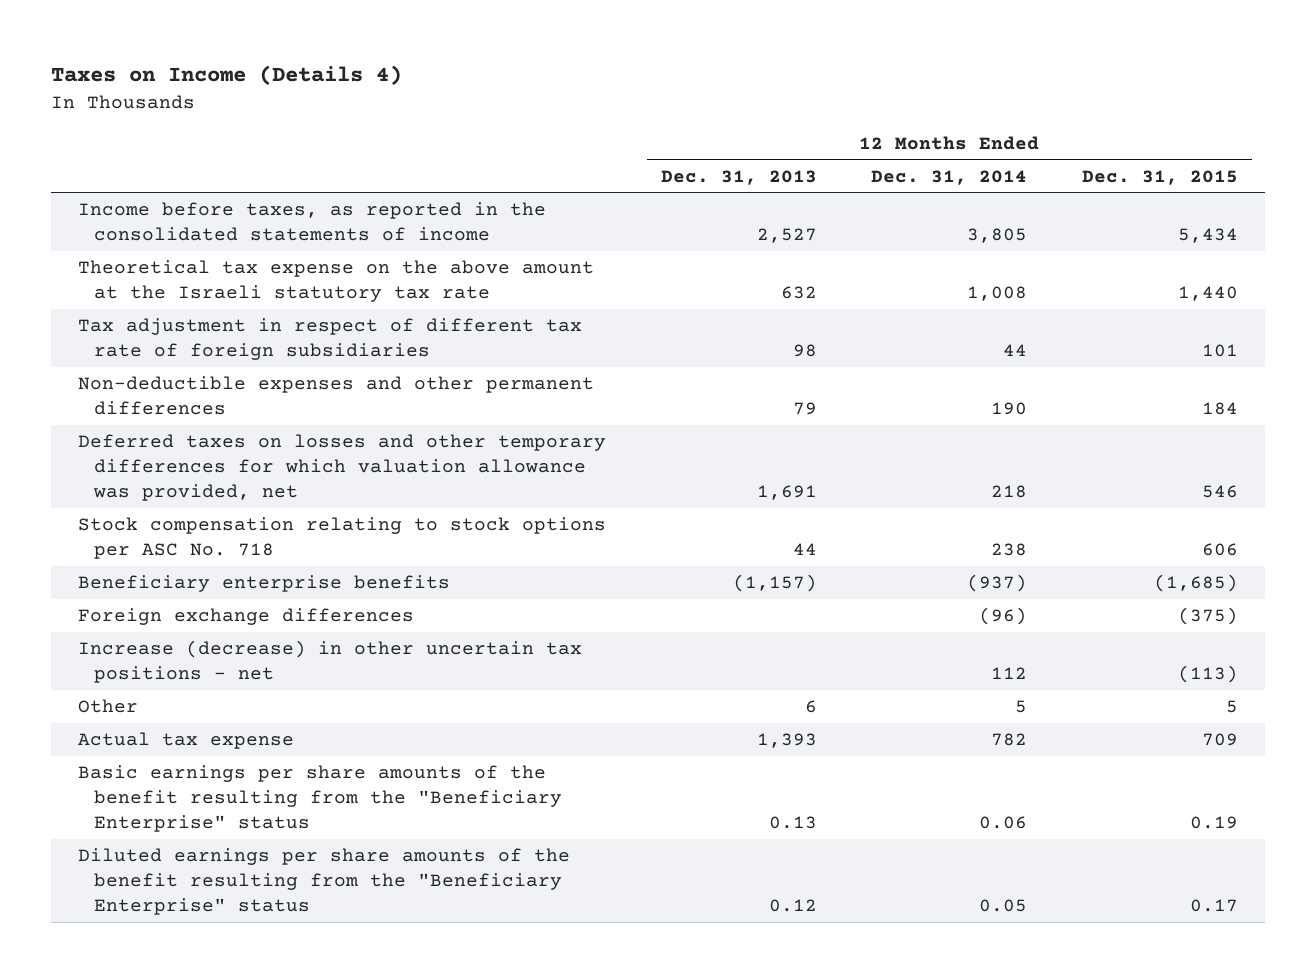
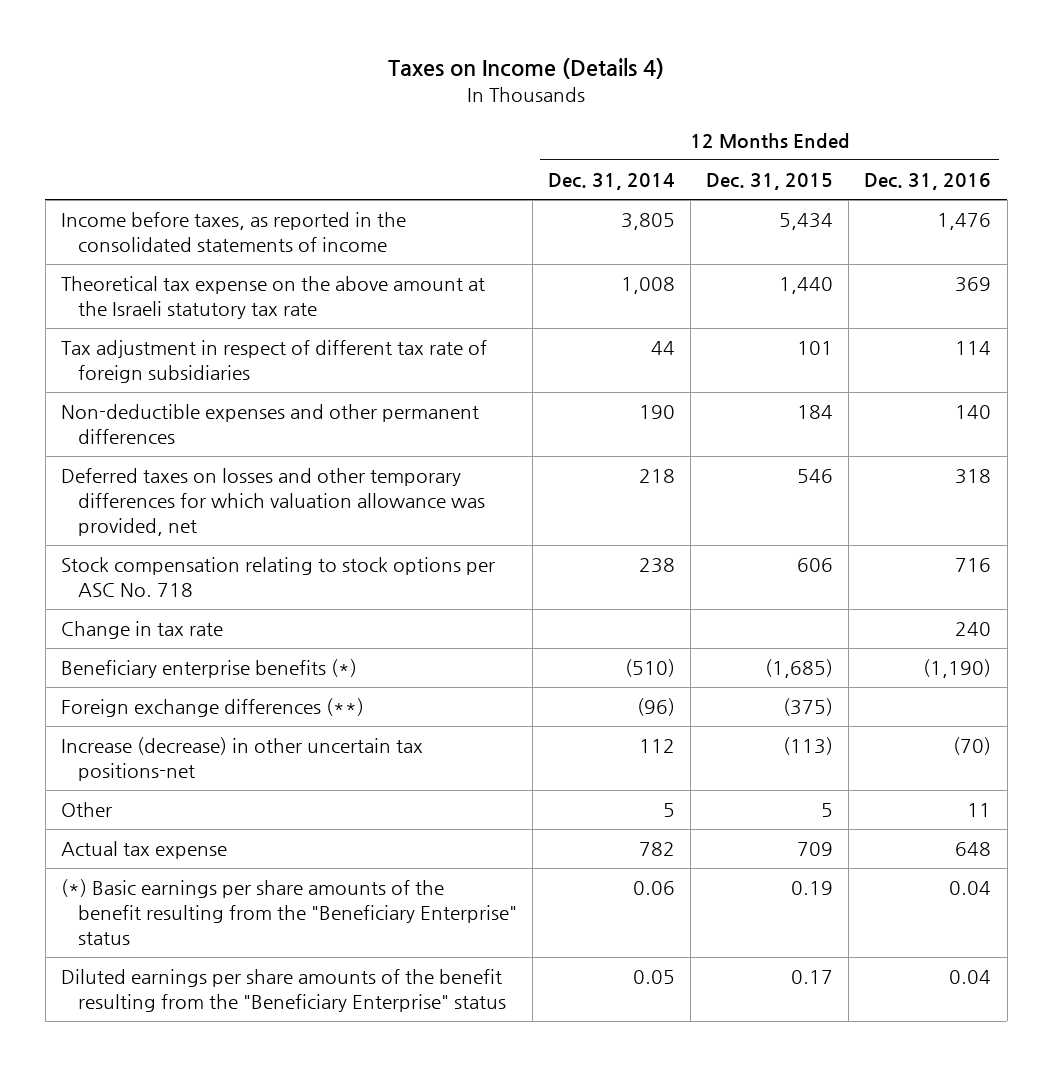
- | 12 Months Ended Dec. 31, 2013 | 12 Months Ended Dec. 31, 2014 | 12 Months Ended Dec. 31, 2015
+ | 12 Months Ended Dec. 31, 2014 | 12 Months Ended Dec. 31, 2015 | 12 Months Ended Dec. 31, 2016
- Beneficiary enterprise benefits | (1,157) | (937) | (1,685)
- Foreign exchange differences | | (96) | (375)
- Increase (decrease) in other uncertain tax positions - net | | 112 | (113)
+ Change in tax rate | | | 240
+ Beneficiary enterprise benefits (*) | (510) | (1,685) | (1,190)
+ Foreign exchange differences (**) | (96) | (375) |
+ Increase (decrease) in other uncertain tax positions-net | 112 | (113) | (70)
- Basic earnings per share amounts of the benefit resulting from the "Beneficiary Enterprise" status | 0.13 | 0.06 | 0.19
+ (*) Basic earnings per share amounts of the benefit resulting from the "Beneficiary Enterprise" status | 0.06 | 0.19 | 0.04

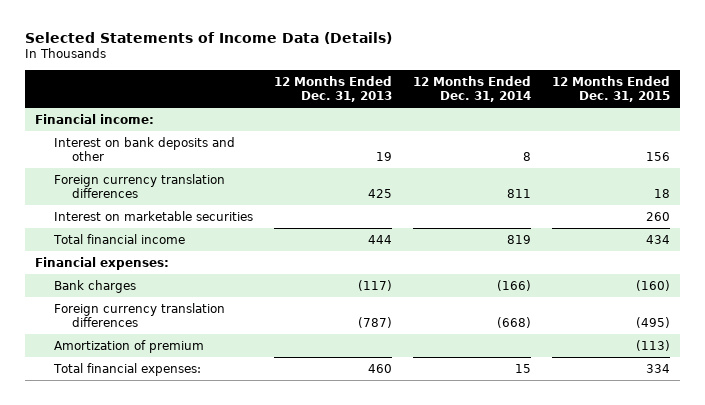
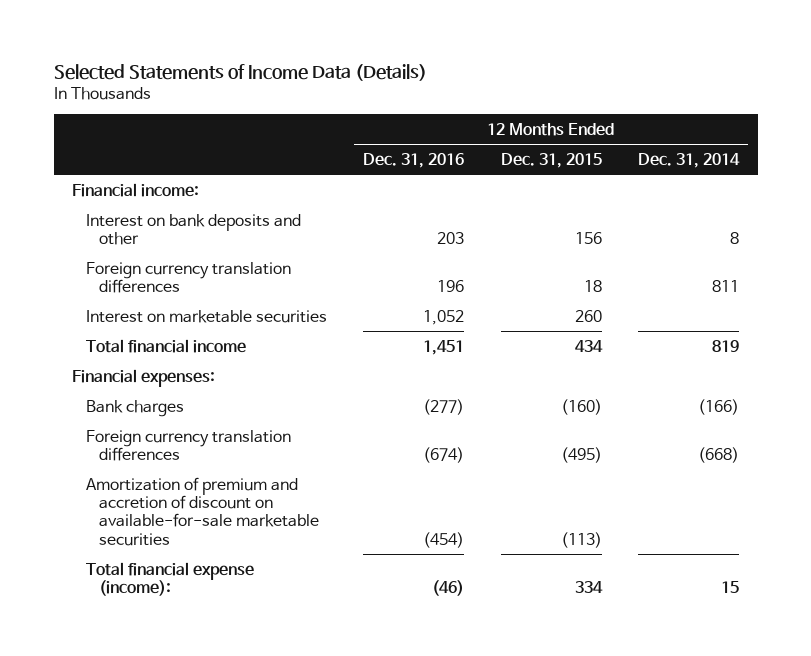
- | 12 Months Ended Dec. 31, 2013 | 12 Months Ended Dec. 31, 2014 | 12 Months Ended Dec. 31, 2015
+ | 12 Months Ended Dec. 31, 2016 | 12 Months Ended Dec. 31, 2015 | 12 Months Ended Dec. 31, 2014
- Amortization of premium | | | (113)
- Total financial expenses: | 460 | 15 | 334
+ Amortization of premium and accretion of discount on available-for-sale marketable securities | (454) | (113) |
+ Total financial expense (income): | (46) | 334 | 15

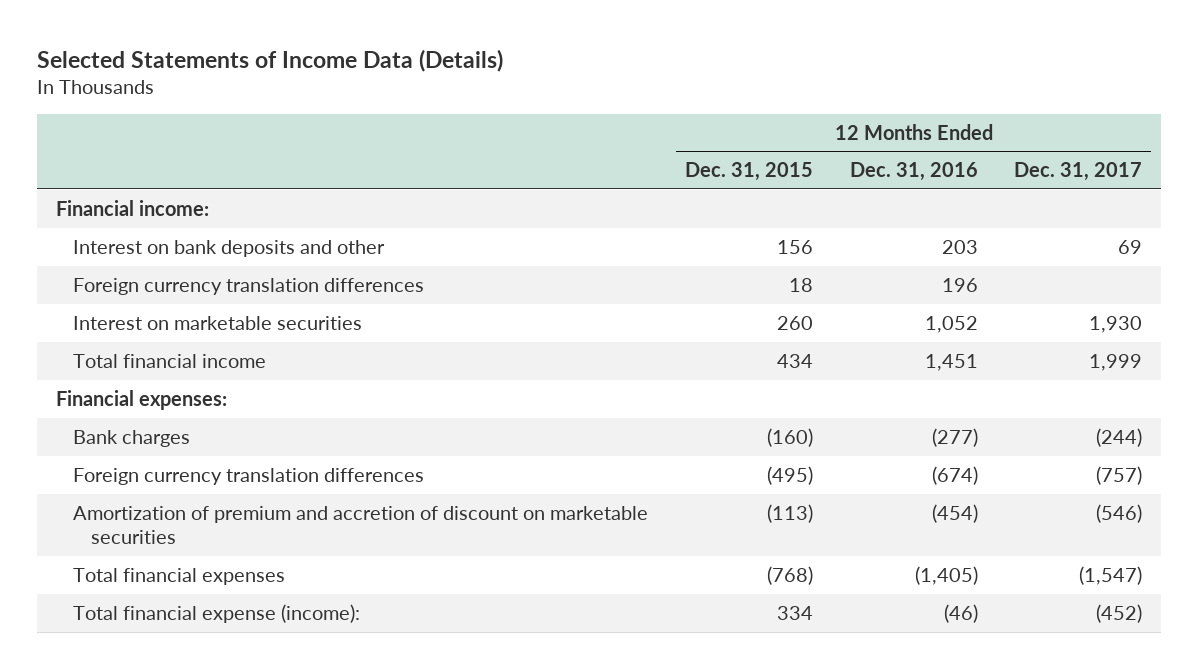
- | 12 Months Ended Dec. 31, 2016 | 12 Months Ended Dec. 31, 2015 | 12 Months Ended Dec. 31, 2014
+ | 12 Months Ended Dec. 31, 2015 | 12 Months Ended Dec. 31, 2016 | 12 Months Ended Dec. 31, 2017
- Amortization of premium and accretion of discount on available-for-sale marketable securities | (454) | (113) |
+ Amortization of premium and accretion of discount on marketable securities | (113) | (454) | (546)
+ Total financial expenses | (768) | (1,405) | (1,547)

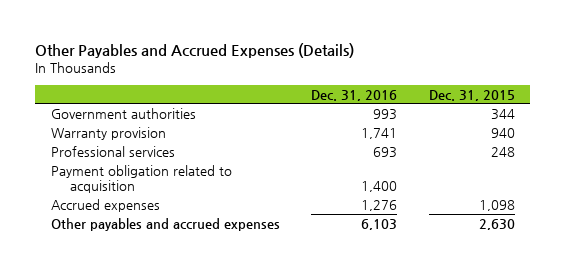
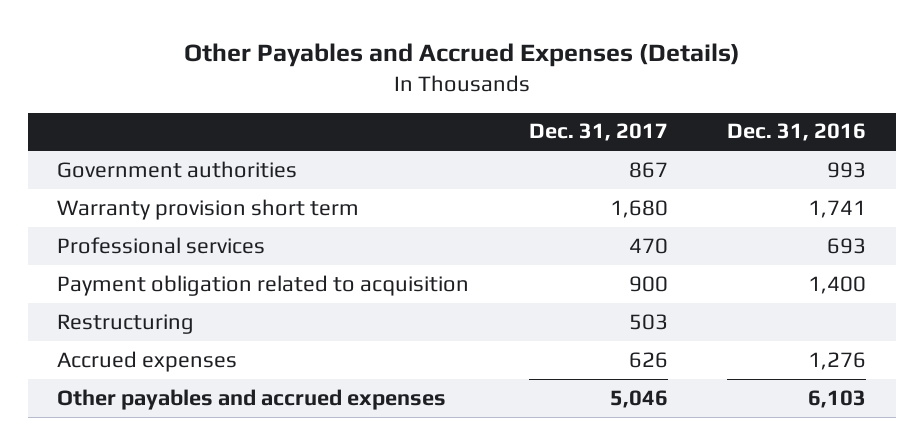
- | Dec. 31, 2016 | Dec. 31, 2015
+ | Dec. 31, 2017 | Dec. 31, 2016
- Warranty provision | 1,741 | 940
+ Warranty provision short term | 1,680 | 1,741
+ Restructuring | 503 |

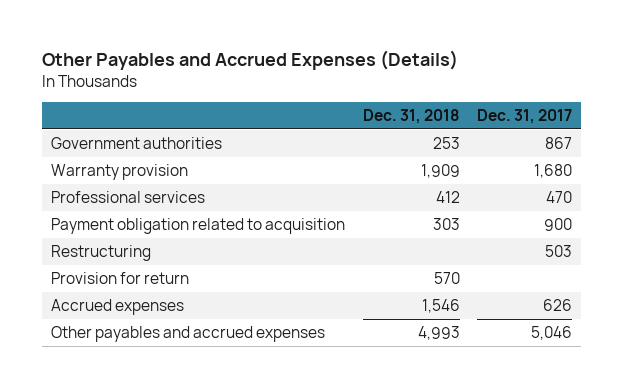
- | Dec. 31, 2017 | Dec. 31, 2016
+ | Dec. 31, 2018 | Dec. 31, 2017
- Warranty provision short term | 1,680 | 1,741
+ Warranty provision | 1,909 | 1,680
+ Provision for return | 570 |

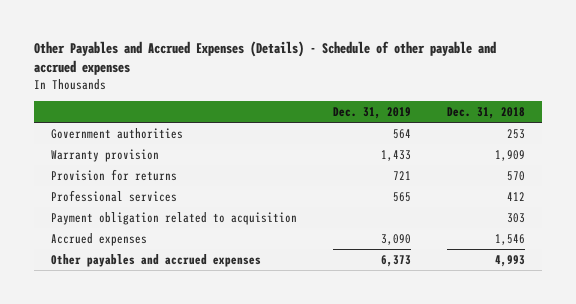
- Other Payables and Accrued Expenses (Details)
+ Other Payables and Accrued Expenses (Details) - Schedule of other payable and accrued expenses
- | Dec. 31, 2018 | Dec. 31, 2017
+ | Dec. 31, 2019 | Dec. 31, 2018
+ Provision for returns | 721 | 570
- Restructuring | | 503
- Provision for return | 570 |

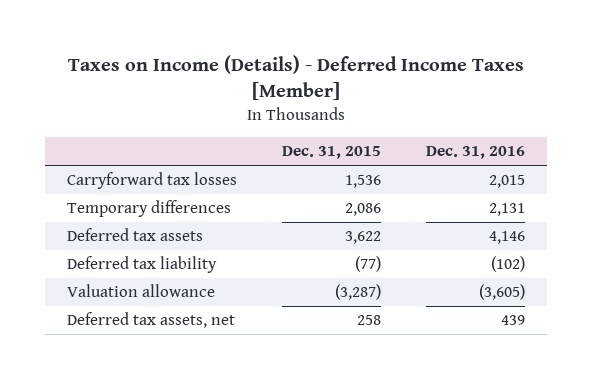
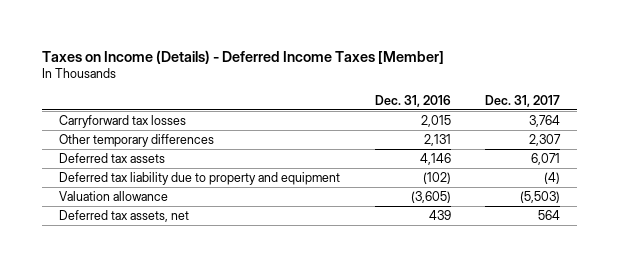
- | Dec. 31, 2015 | Dec. 31, 2016
+ | Dec. 31, 2016 | Dec. 31, 2017
- Temporary differences | 2,086 | 2,131
+ Other temporary differences | 2,131 | 2,307
- Deferred tax liability | (77) | (102)
+ Deferred tax liability due to property and equipment | (102) | (4)

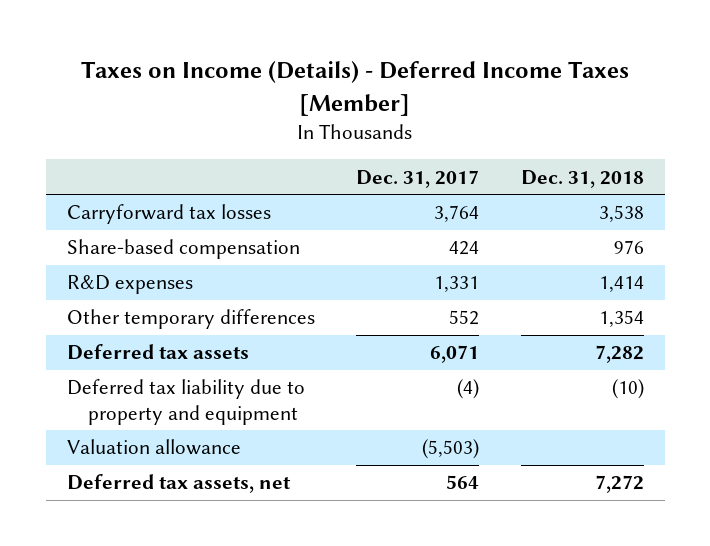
- | Dec. 31, 2016 | Dec. 31, 2017
+ | Dec. 31, 2017 | Dec. 31, 2018
- Other temporary differences | 2,131 | 2,307
+ Share-based compensation | 424 | 976
+ R&D expenses | 1,331 | 1,414
+ Other temporary differences | 552 | 1,354

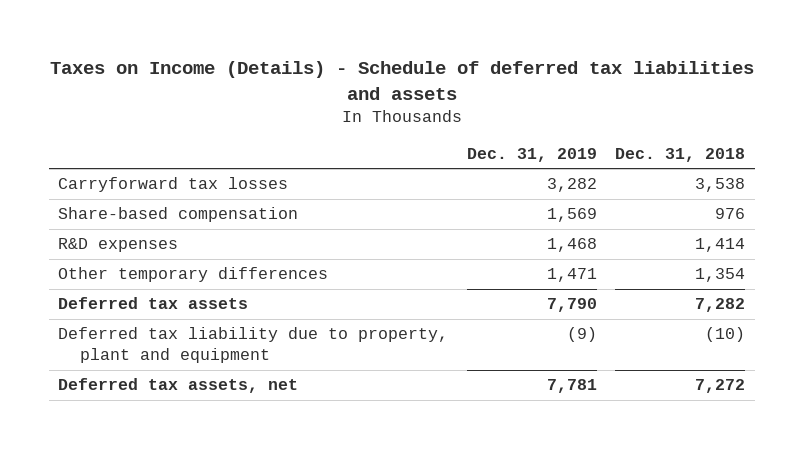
- Taxes on Income (Details) - Deferred Income Taxes [Member]
+ Taxes on Income (Details) - Schedule of deferred tax liabilities and assets
- | Dec. 31, 2017 | Dec. 31, 2018
+ | Dec. 31, 2019 | Dec. 31, 2018
- Deferred tax liability due to property and equipment | (4) | (10)
- Valuation allowance | (5,503) |
+ Deferred tax liability due to property, plant and equipment | (9) | (10)

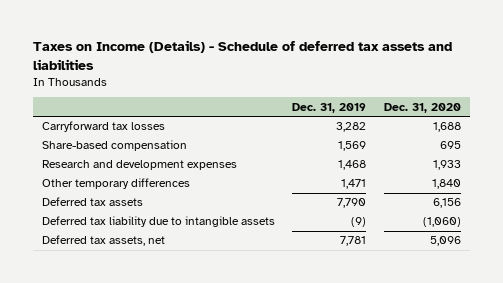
- Taxes on Income (Details) - Schedule of deferred tax liabilities and assets
+ Taxes on Income (Details) - Schedule of deferred tax assets and liabilities
- | Dec. 31, 2019 | Dec. 31, 2018
+ | Dec. 31, 2019 | Dec. 31, 2020
- R&D expenses | 1,468 | 1,414
+ Research and development expenses | 1,468 | 1,933
- Deferred tax liability due to property, plant and equipment | (9) | (10)
+ Deferred tax liability due to intangible assets | (9) | (1,060)

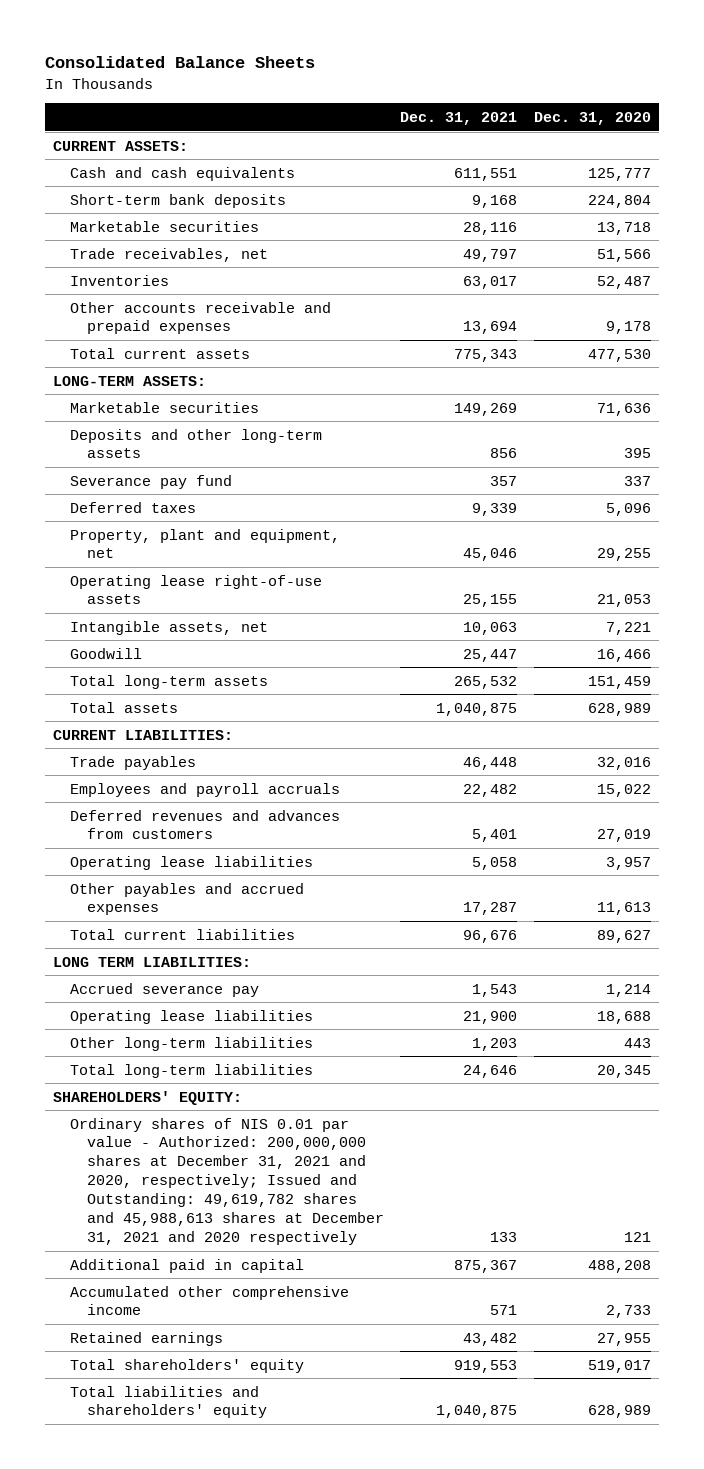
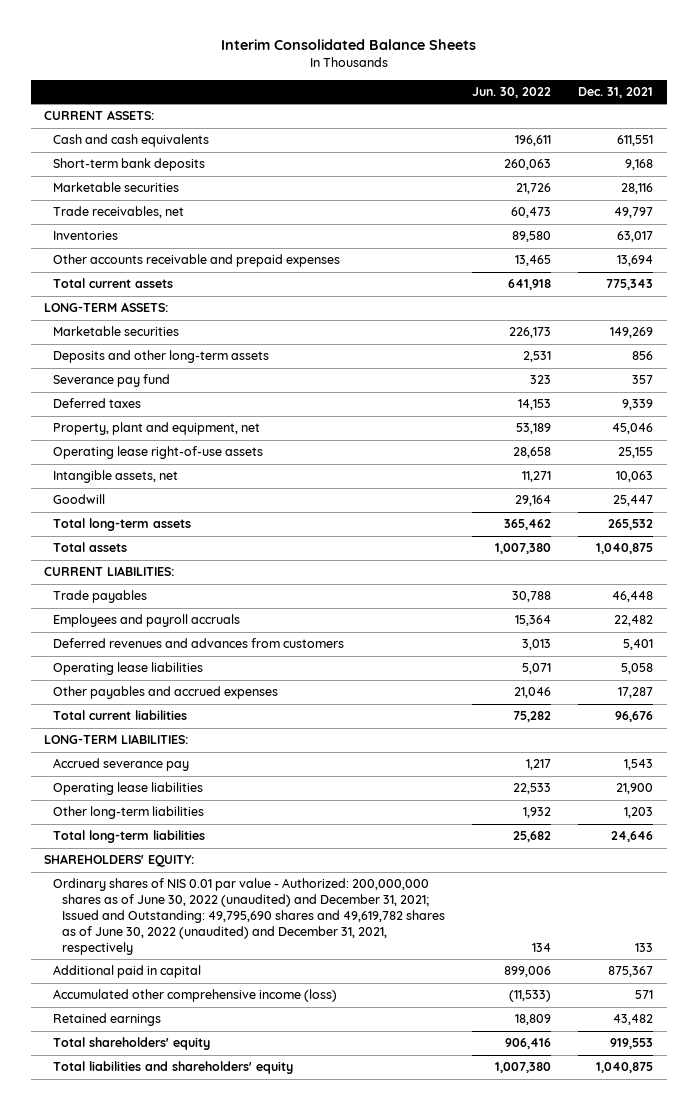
- Consolidated Balance Sheets
+ Interim Consolidated Balance Sheets
- | Dec. 31, 2021 | Dec. 31, 2020
+ | Jun. 30, 2022 | Dec. 31, 2021
- LONG TERM LIABILITIES:
+ LONG-TERM LIABILITIES:
- Ordinary shares of NIS 0.01 par value - Authorized: 200,000,000 shares at December 31, 2021 and 2020, respectively; Issued and Outstanding: 49,619,782 shares and 45,988,613 shares at December 31, 2021 and 2020 respectively | 133 | 121
+ Ordinary shares of NIS 0.01 par value - Authorized: 200,000,000 shares as of June 30, 2022 (unaudited) and December 31, 2021; Issued and Outstanding: 49,795,690 shares and 49,619,782 shares as of June 30, 2022 (unaudited) and December 31, 2021, respectively | 134 | 133
- Accumulated other comprehensive income | 571 | 2,733
+ Accumulated other comprehensive income (loss) | (11,533) | 571

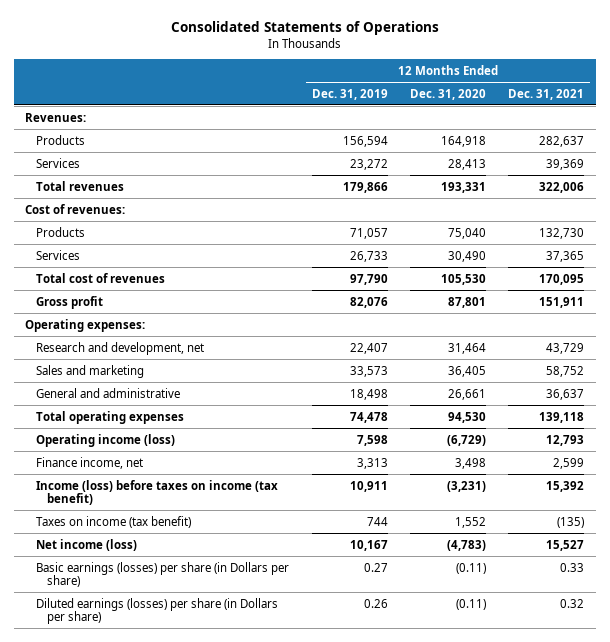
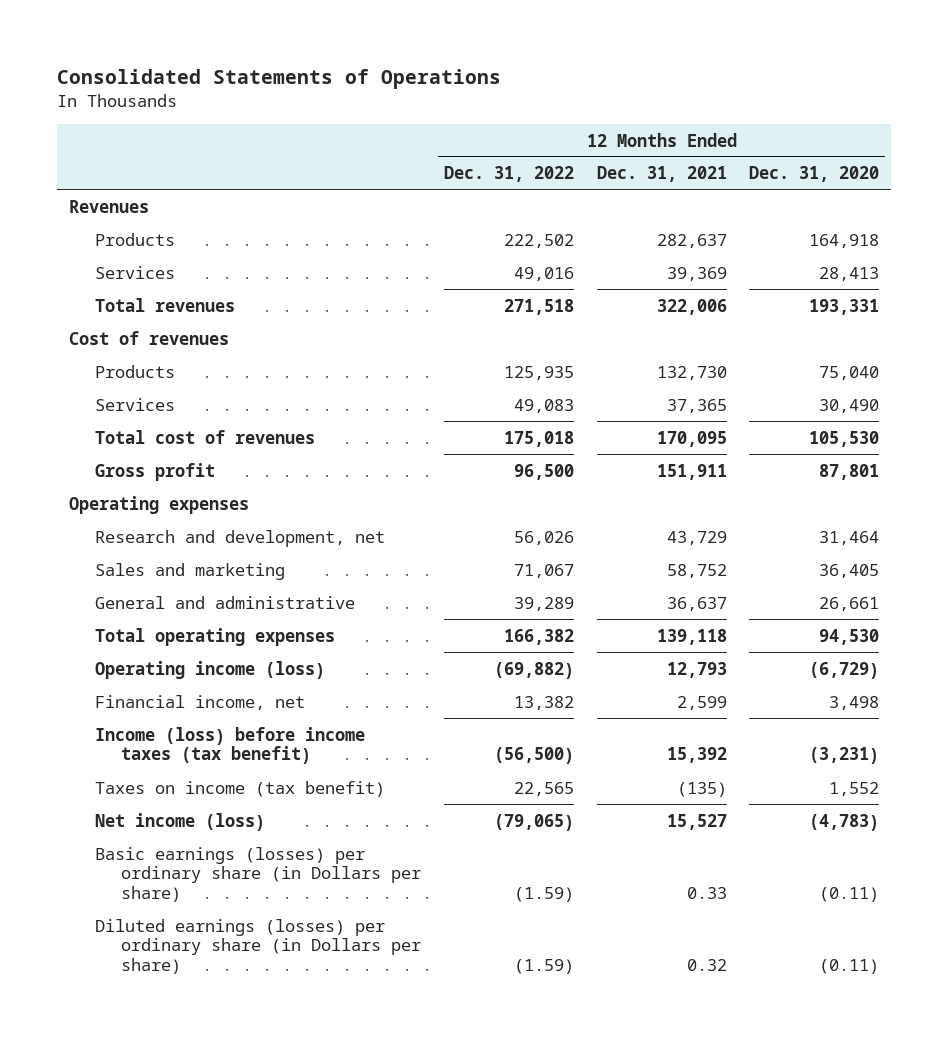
- | 12 Months Ended Dec. 31, 2019 | 12 Months Ended Dec. 31, 2020 | 12 Months Ended Dec. 31, 2021
+ | 12 Months Ended Dec. 31, 2022 | 12 Months Ended Dec. 31, 2021 | 12 Months Ended Dec. 31, 2020
- Revenues:
+ Revenues
- Cost of revenues:
+ Cost of revenues
- Operating expenses:
+ Operating expenses
- Finance income, net | 3,313 | 3,498 | 2,599
- Income (loss) before taxes on income (tax benefit) | 10,911 | (3,231) | 15,392
+ Financial income, net | 13,382 | 2,599 | 3,498
+ Income (loss) before income taxes (tax benefit) | (56,500) | 15,392 | (3,231)
- Basic earnings (losses) per share (in Dollars per share) | 0.27 | (0.11) | 0.33
- Diluted earnings (losses) per share (in Dollars per share) | 0.26 | (0.11) | 0.32
+ Basic earnings (losses) per ordinary share (in Dollars per share) | (1.59) | 0.33 | (0.11)
+ Diluted earnings (losses) per ordinary share (in Dollars per share) | (1.59) | 0.32 | (0.11)

